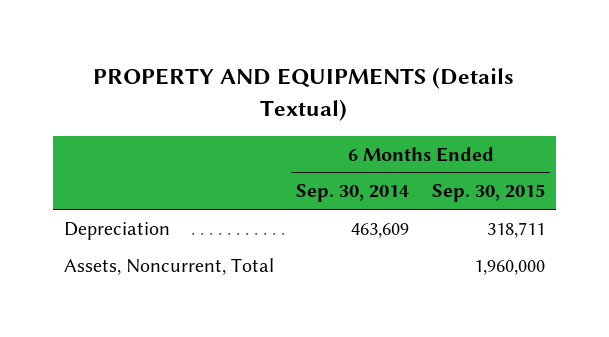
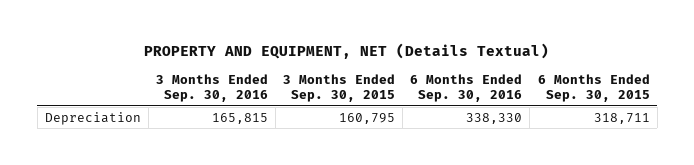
- PROPERTY AND EQUIPMENTS (Details Textual)
+ PROPERTY AND EQUIPMENT, NET (Details Textual)
- | 6 Months Ended Sep. 30, 2014 | 6 Months Ended Sep. 30, 2015
+ | 3 Months Ended Sep. 30, 2016 | 3 Months Ended Sep. 30, 2015 | 6 Months Ended Sep. 30, 2016 | 6 Months Ended Sep. 30, 2015
- Assets, Noncurrent, Total | | 1,960,000

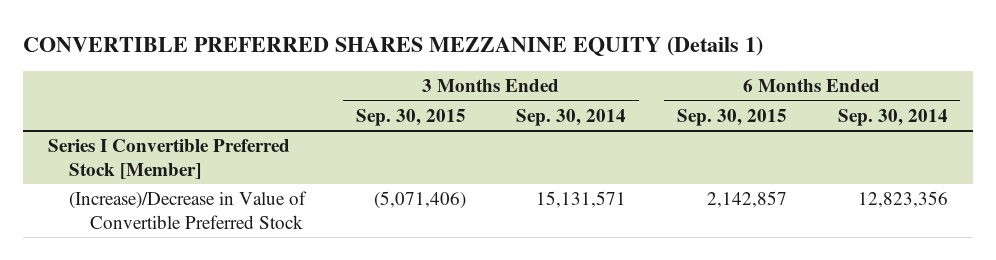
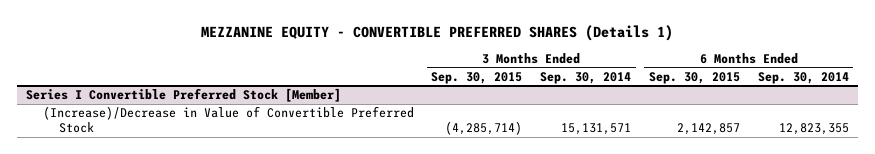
- CONVERTIBLE PREFERRED SHARES MEZZANINE EQUITY (Details 1)
+ MEZZANINE EQUITY - CONVERTIBLE PREFERRED SHARES (Details 1)
@ Series I Convertible Preferred Stock [Member]
- (Increase)/Decrease in Value of Convertible Preferred Stock | (5,071,406) | 15,131,571 | 2,142,857 | 12,823,356
+ (Increase)/Decrease in Value of Convertible Preferred Stock | (4,285,714) | 15,131,571 | 2,142,857 | 12,823,355

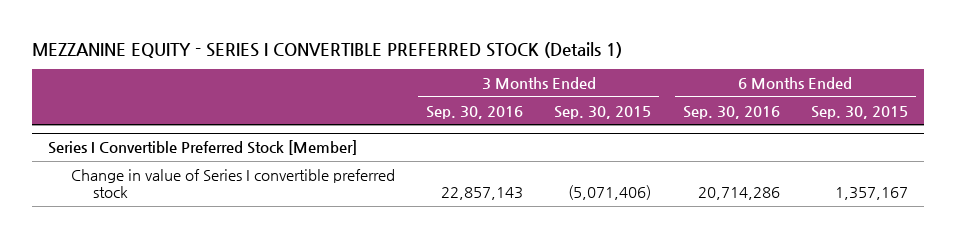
- MEZZANINE EQUITY - CONVERTIBLE PREFERRED SHARES (Details 1)
+ MEZZANINE EQUITY - SERIES I CONVERTIBLE PREFERRED STOCK (Details 1)
- | 3 Months Ended Sep. 30, 2015 | 3 Months Ended Sep. 30, 2014 | 6 Months Ended Sep. 30, 2015 | 6 Months Ended Sep. 30, 2014
+ | 3 Months Ended Sep. 30, 2016 | 3 Months Ended Sep. 30, 2015 | 6 Months Ended Sep. 30, 2016 | 6 Months Ended Sep. 30, 2015
@ Series I Convertible Preferred Stock [Member]
- (Increase)/Decrease in Value of Convertible Preferred Stock | (4,285,714) | 15,131,571 | 2,142,857 | 12,823,355
+ Change in value of Series I convertible preferred stock | 22,857,143 | (5,071,406) | 20,714,286 | 1,357,167

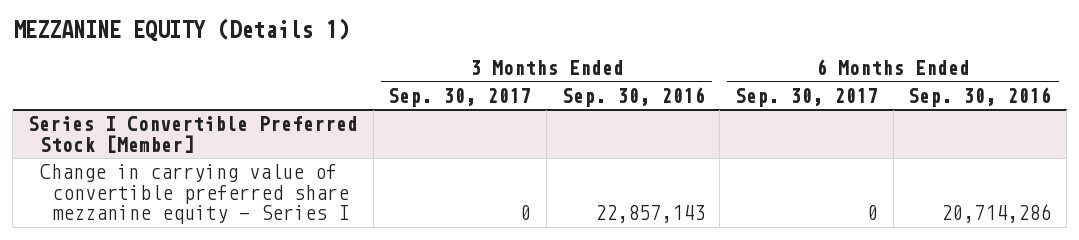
- MEZZANINE EQUITY - SERIES I CONVERTIBLE PREFERRED STOCK (Details 1)
+ MEZZANINE EQUITY (Details 1)
- | 3 Months Ended Sep. 30, 2016 | 3 Months Ended Sep. 30, 2015 | 6 Months Ended Sep. 30, 2016 | 6 Months Ended Sep. 30, 2015
+ | 3 Months Ended Sep. 30, 2017 | 3 Months Ended Sep. 30, 2016 | 6 Months Ended Sep. 30, 2017 | 6 Months Ended Sep. 30, 2016
@ Series I Convertible Preferred Stock [Member]
- Change in value of Series I convertible preferred stock | 22,857,143 | (5,071,406) | 20,714,286 | 1,357,167
+ Change in carrying value of convertible preferred share mezzanine equity - Series I | 0 | 22,857,143 | 0 | 20,714,286

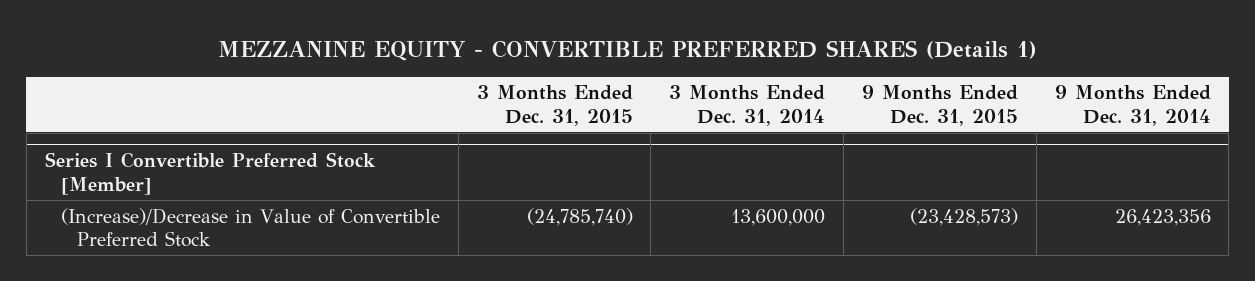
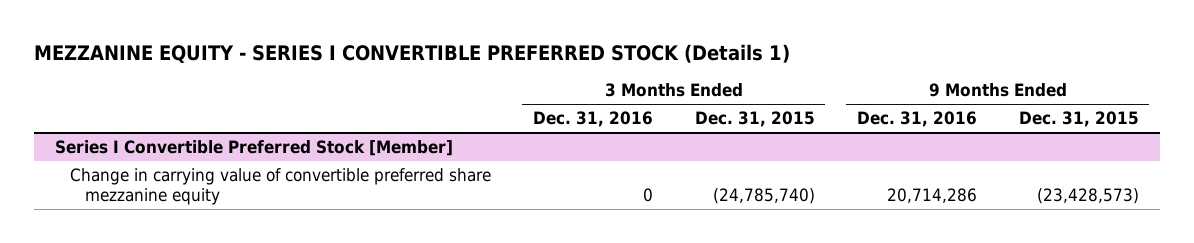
- MEZZANINE EQUITY - CONVERTIBLE PREFERRED SHARES (Details 1)
+ MEZZANINE EQUITY - SERIES I CONVERTIBLE PREFERRED STOCK (Details 1)
- | 3 Months Ended Dec. 31, 2015 | 3 Months Ended Dec. 31, 2014 | 9 Months Ended Dec. 31, 2015 | 9 Months Ended Dec. 31, 2014
+ | 3 Months Ended Dec. 31, 2016 | 3 Months Ended Dec. 31, 2015 | 9 Months Ended Dec. 31, 2016 | 9 Months Ended Dec. 31, 2015
@ Series I Convertible Preferred Stock [Member]
- (Increase)/Decrease in Value of Convertible Preferred Stock | (24,785,740) | 13,600,000 | (23,428,573) | 26,423,356
+ Change in carrying value of convertible preferred share mezzanine equity | 0 | (24,785,740) | 20,714,286 | (23,428,573)

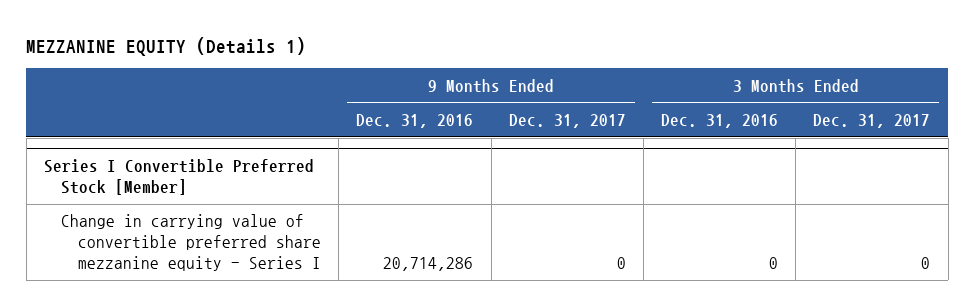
- MEZZANINE EQUITY - SERIES I CONVERTIBLE PREFERRED STOCK (Details 1)
+ MEZZANINE EQUITY (Details 1)
- | 3 Months Ended Dec. 31, 2016 | 3 Months Ended Dec. 31, 2015 | 9 Months Ended Dec. 31, 2016 | 9 Months Ended Dec. 31, 2015
+ | 9 Months Ended Dec. 31, 2016 | 9 Months Ended Dec. 31, 2017 | 3 Months Ended Dec. 31, 2016 | 3 Months Ended Dec. 31, 2017
@ Series I Convertible Preferred Stock [Member]
- Change in carrying value of convertible preferred share mezzanine equity | 0 | (24,785,740) | 20,714,286 | (23,428,573)
+ Change in carrying value of convertible preferred share mezzanine equity - Series I | 20,714,286 | 0 | 0 | 0

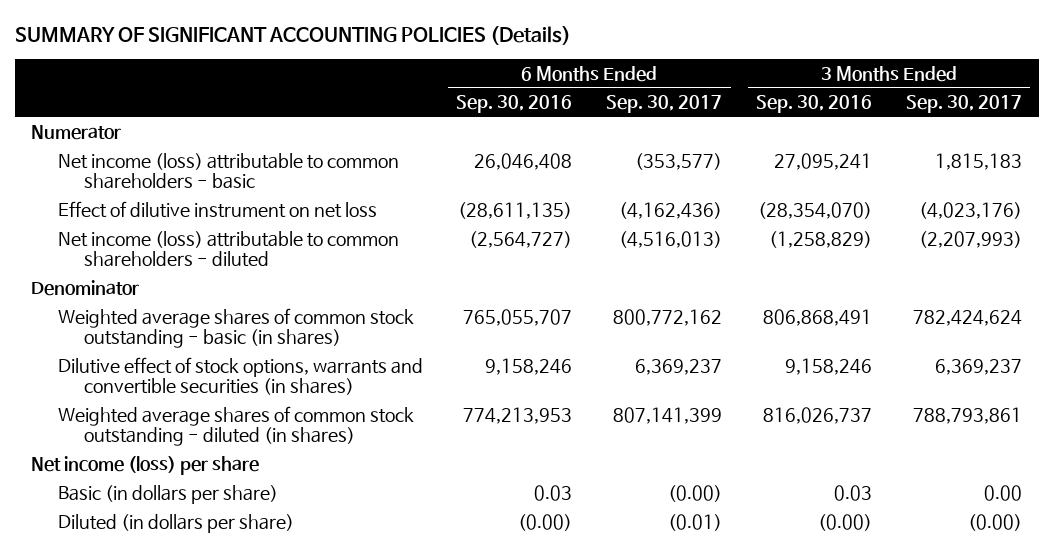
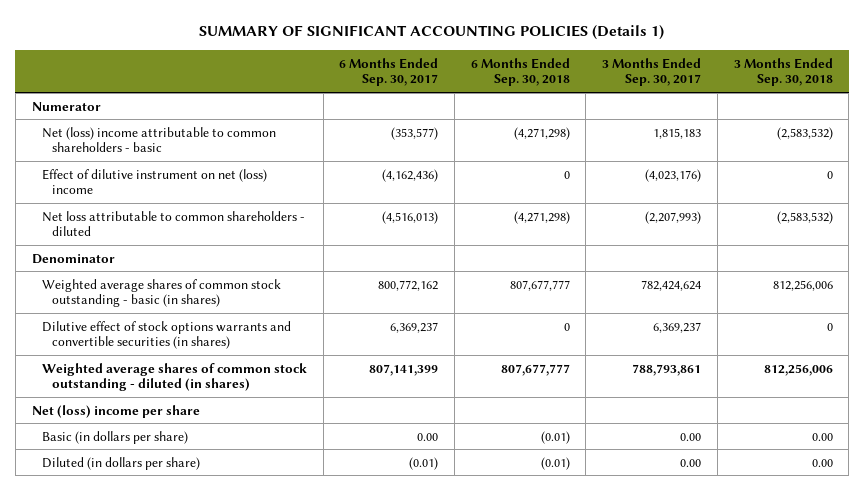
- SUMMARY OF SIGNIFICANT ACCOUNTING POLICIES (Details)
+ SUMMARY OF SIGNIFICANT ACCOUNTING POLICIES (Details 1)
- | 6 Months Ended Sep. 30, 2016 | 6 Months Ended Sep. 30, 2017 | 3 Months Ended Sep. 30, 2016 | 3 Months Ended Sep. 30, 2017
+ | 6 Months Ended Sep. 30, 2017 | 6 Months Ended Sep. 30, 2018 | 3 Months Ended Sep. 30, 2017 | 3 Months Ended Sep. 30, 2018
- Net income (loss) attributable to common shareholders - basic | 26,046,408 | (353,577) | 27,095,241 | 1,815,183
- Effect of dilutive instrument on net loss | (28,611,135) | (4,162,436) | (28,354,070) | (4,023,176)
- Net income (loss) attributable to common shareholders - diluted | (2,564,727) | (4,516,013) | (1,258,829) | (2,207,993)
+ Net (loss) income attributable to common shareholders - basic | (353,577) | (4,271,298) | 1,815,183 | (2,583,532)
+ Effect of dilutive instrument on net (loss) income | (4,162,436) | 0 | (4,023,176) | 0
+ Net loss attributable to common shareholders - diluted | (4,516,013) | (4,271,298) | (2,207,993) | (2,583,532)
- Dilutive effect of stock options, warrants and convertible securities (in shares) | 9,158,246 | 6,369,237 | 9,158,246 | 6,369,237
+ Dilutive effect of stock options warrants and convertible securities (in shares) | 6,369,237 | 0 | 6,369,237 | 0
- Net income (loss) per share
- Basic (in dollars per share) | 0.03 | (0.00) | 0.03 | 0.00
- Diluted (in dollars per share) | (0.00) | (0.01) | (0.00) | (0.00)
+ Net (loss) income per share
+ Basic (in dollars per share) | 0.00 | (0.01) | 0.00 | 0.00
+ Diluted (in dollars per share) | (0.01) | (0.01) | 0.00 | 0.00

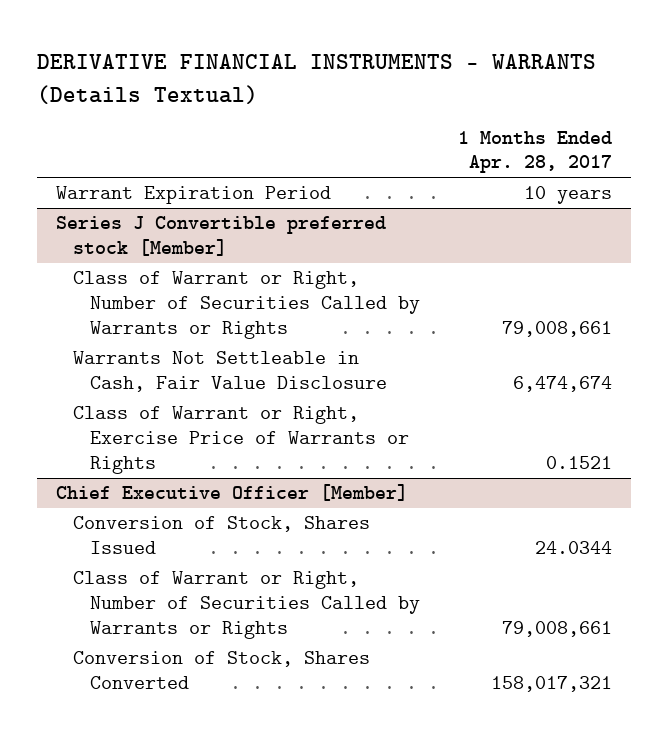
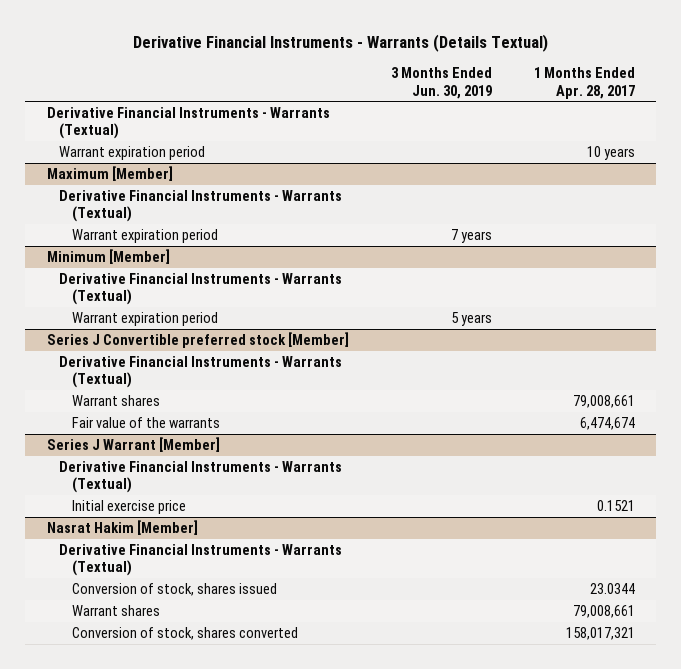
- DERIVATIVE FINANCIAL INSTRUMENTS - WARRANTS (Details Textual)
+ Derivative Financial Instruments - Warrants (Details Textual)
- | 1 Months Ended Apr. 28, 2017
+ | 3 Months Ended Jun. 30, 2019 | 1 Months Ended Apr. 28, 2017
- Warrant Expiration Period | 10 years
+ Derivative Financial Instruments - Warrants (Textual)
+ Warrant expiration period | | 10 years
+ Maximum [Member]
+ Derivative Financial Instruments - Warrants (Textual)
+ Warrant expiration period | 7 years |
+ Minimum [Member]
+ Derivative Financial Instruments - Warrants (Textual)
+ Warrant expiration period | 5 years |
@ Series J Convertible preferred stock [Member]
- Class of Warrant or Right, Number of Securities Called by Warrants or Rights | 79,008,661
- Warrants Not Settleable in Cash, Fair Value Disclosure | 6,474,674
- Class of Warrant or Right, Exercise Price of Warrants or Rights | 0.1521
- Chief Executive Officer [Member]
- Conversion of Stock, Shares Issued | 24.0344
- Class of Warrant or Right, Number of Securities Called by Warrants or Rights | 79,008,661
- Conversion of Stock, Shares Converted | 158,017,321
@ Series J Convertible preferred stock [Member]
+ Derivative Financial Instruments - Warrants (Textual)
+ Warrant shares | | 79,008,661
+ Fair value of the warrants | | 6,474,674
+ Series J Warrant [Member]
+ Derivative Financial Instruments - Warrants (Textual)
+ Initial exercise price | | 0.1521
+ Nasrat Hakim [Member]
+ Derivative Financial Instruments - Warrants (Textual)
+ Conversion of stock, shares issued | | 23.0344
+ Warrant shares | | 79,008,661
+ Conversion of stock, shares converted | | 158,017,321

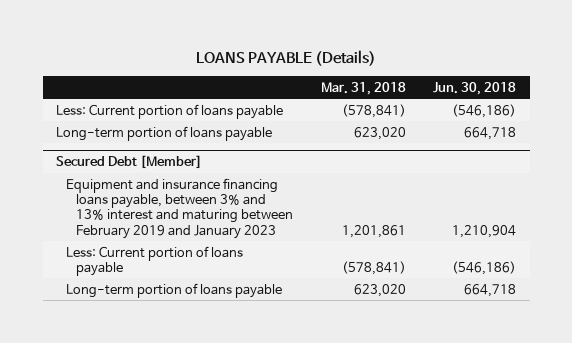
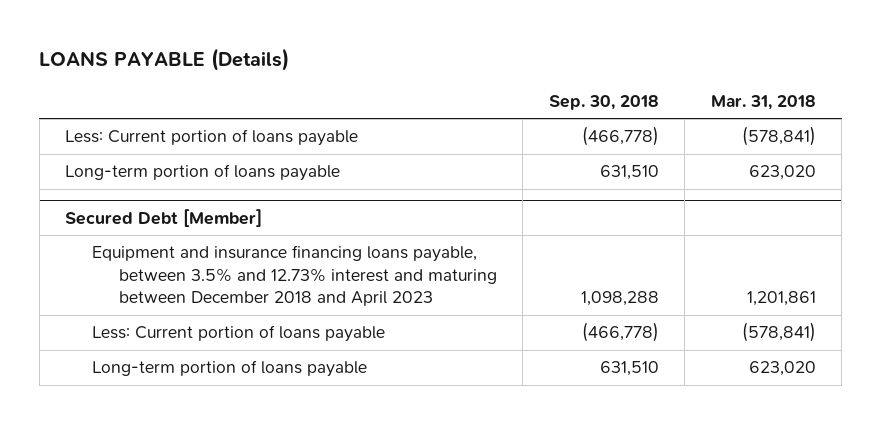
- | Mar. 31, 2018 | Jun. 30, 2018
+ | Sep. 30, 2018 | Mar. 31, 2018
@ Secured Debt [Member]
- Equipment and insurance financing loans payable, between 3% and 13% interest and maturing between February 2019 and January 2023 | 1,201,861 | 1,210,904
+ Equipment and insurance financing loans payable, between 3.5% and 12.73% interest and maturing between December 2018 and April 2023 | 1,098,288 | 1,201,861

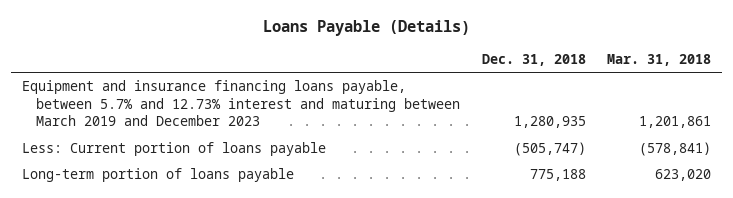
- LOANS PAYABLE (Details)
+ Loans Payable (Details)
- | Sep. 30, 2018 | Mar. 31, 2018
+ | Dec. 31, 2018 | Mar. 31, 2018
- Less: Current portion of loans payable | (466,778) | (578,841)
- Long-term portion of loans payable | 631,510 | 623,020
- Secured Debt [Member]
- Equipment and insurance financing loans payable, between 3.5% and 12.73% interest and maturing between December 2018 and April 2023 | 1,098,288 | 1,201,861
+ Equipment and insurance financing loans payable, between 5.7% and 12.73% interest and maturing between March 2019 and December 2023 | 1,280,935 | 1,201,861

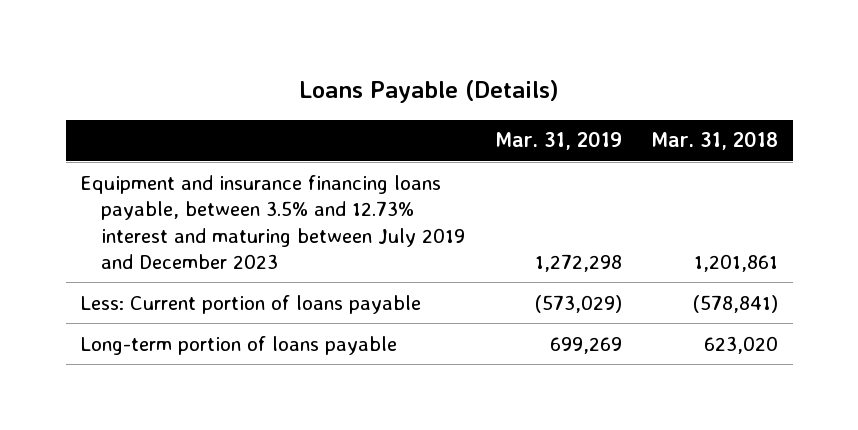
- | Dec. 31, 2018 | Mar. 31, 2018
+ | Mar. 31, 2019 | Mar. 31, 2018
- Equipment and insurance financing loans payable, between 5.7% and 12.73% interest and maturing between March 2019 and December 2023 | 1,280,935 | 1,201,861
+ Equipment and insurance financing loans payable, between 3.5% and 12.73% interest and maturing between July 2019 and December 2023 | 1,272,298 | 1,201,861

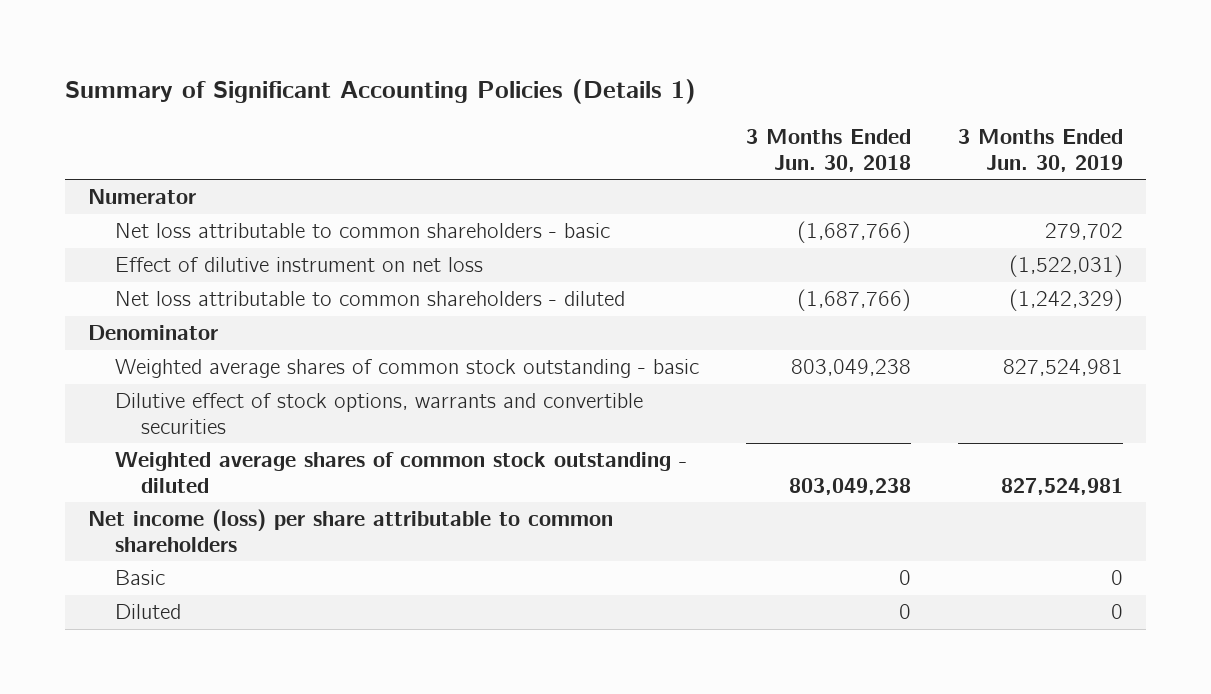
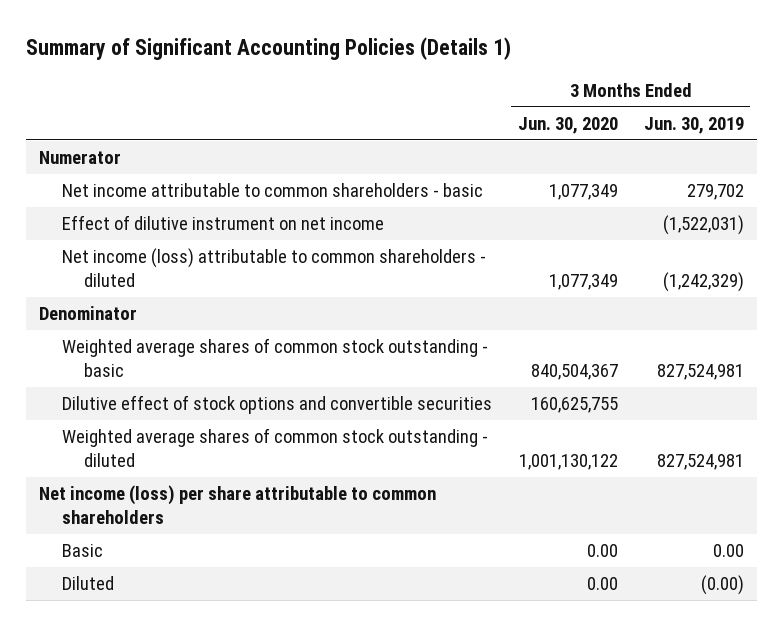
- | 3 Months Ended Jun. 30, 2018 | 3 Months Ended Jun. 30, 2019
+ | 3 Months Ended Jun. 30, 2020 | 3 Months Ended Jun. 30, 2019
- Net loss attributable to common shareholders - basic | (1,687,766) | 279,702
- Effect of dilutive instrument on net loss | | (1,522,031)
- Net loss attributable to common shareholders - diluted | (1,687,766) | (1,242,329)
+ Net income attributable to common shareholders - basic | 1,077,349 | 279,702
+ Effect of dilutive instrument on net income | | (1,522,031)
+ Net income (loss) attributable to common shareholders - diluted | 1,077,349 | (1,242,329)
- Dilutive effect of stock options, warrants and convertible securities
+ Dilutive effect of stock options and convertible securities | 160,625,755 |
- Basic | 0 | 0
- Diluted | 0 | 0
+ Basic | 0.00 | 0.00
+ Diluted | 0.00 | (0.00)

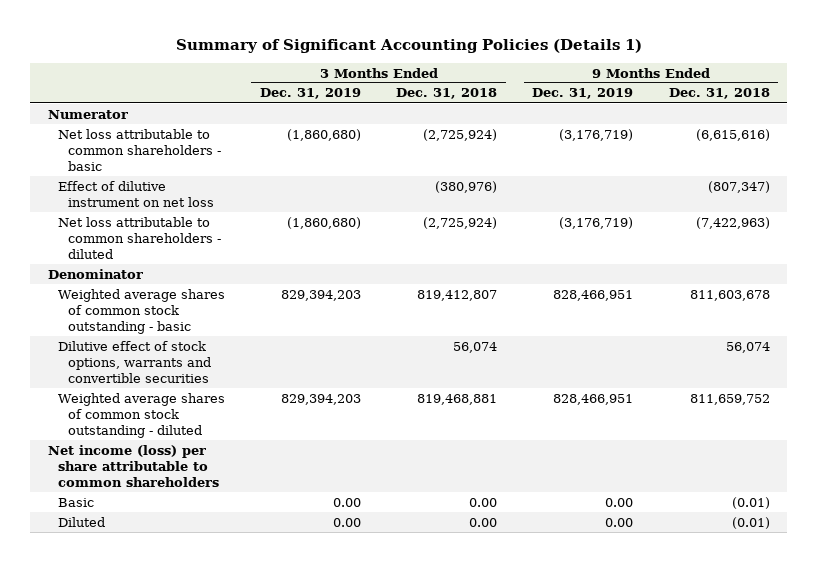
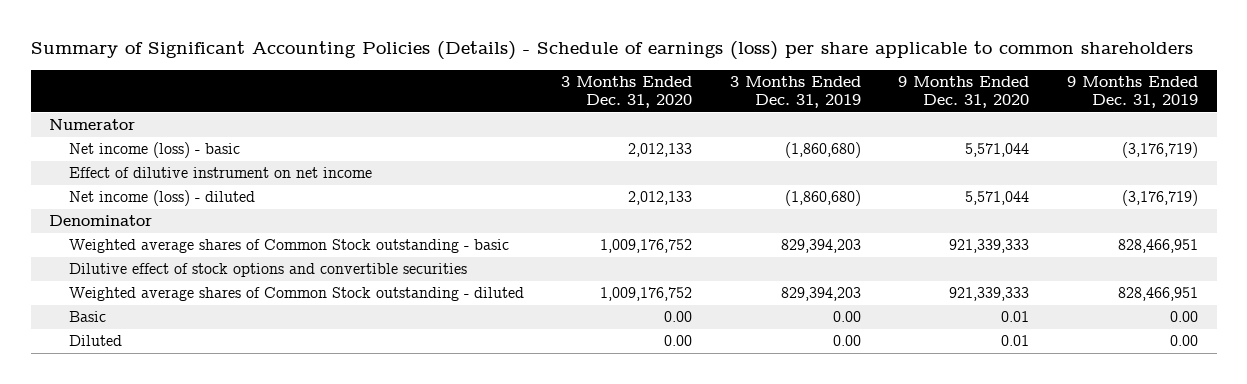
- Summary of Significant Accounting Policies (Details 1)
+ Summary of Significant Accounting Policies (Details) - Schedule of earnings (loss) per share applicable to common shareholders
- | 3 Months Ended Dec. 31, 2019 | 3 Months Ended Dec. 31, 2018 | 9 Months Ended Dec. 31, 2019 | 9 Months Ended Dec. 31, 2018
+ | 3 Months Ended Dec. 31, 2020 | 3 Months Ended Dec. 31, 2019 | 9 Months Ended Dec. 31, 2020 | 9 Months Ended Dec. 31, 2019
- Net loss attributable to common shareholders - basic | (1,860,680) | (2,725,924) | (3,176,719) | (6,615,616)
- Effect of dilutive instrument on net loss | | (380,976) | | (807,347)
- Net loss attributable to common shareholders - diluted | (1,860,680) | (2,725,924) | (3,176,719) | (7,422,963)
+ Net income (loss) - basic | 2,012,133 | (1,860,680) | 5,571,044 | (3,176,719)
+ Effect of dilutive instrument on net income
+ Net income (loss) - diluted | 2,012,133 | (1,860,680) | 5,571,044 | (3,176,719)
- Weighted average shares of common stock outstanding - basic | 829,394,203 | 819,412,807 | 828,466,951 | 811,603,678
- Dilutive effect of stock options, warrants and convertible securities | | 56,074 | | 56,074
- Weighted average shares of common stock outstanding - diluted | 829,394,203 | 819,468,881 | 828,466,951 | 811,659,752
- Net income (loss) per share attributable to common shareholders
+ Weighted average shares of Common Stock outstanding - basic | 1,009,176,752 | 829,394,203 | 921,339,333 | 828,466,951
+ Dilutive effect of stock options and convertible securities
+ Weighted average shares of Common Stock outstanding - diluted | 1,009,176,752 | 829,394,203 | 921,339,333 | 828,466,951

